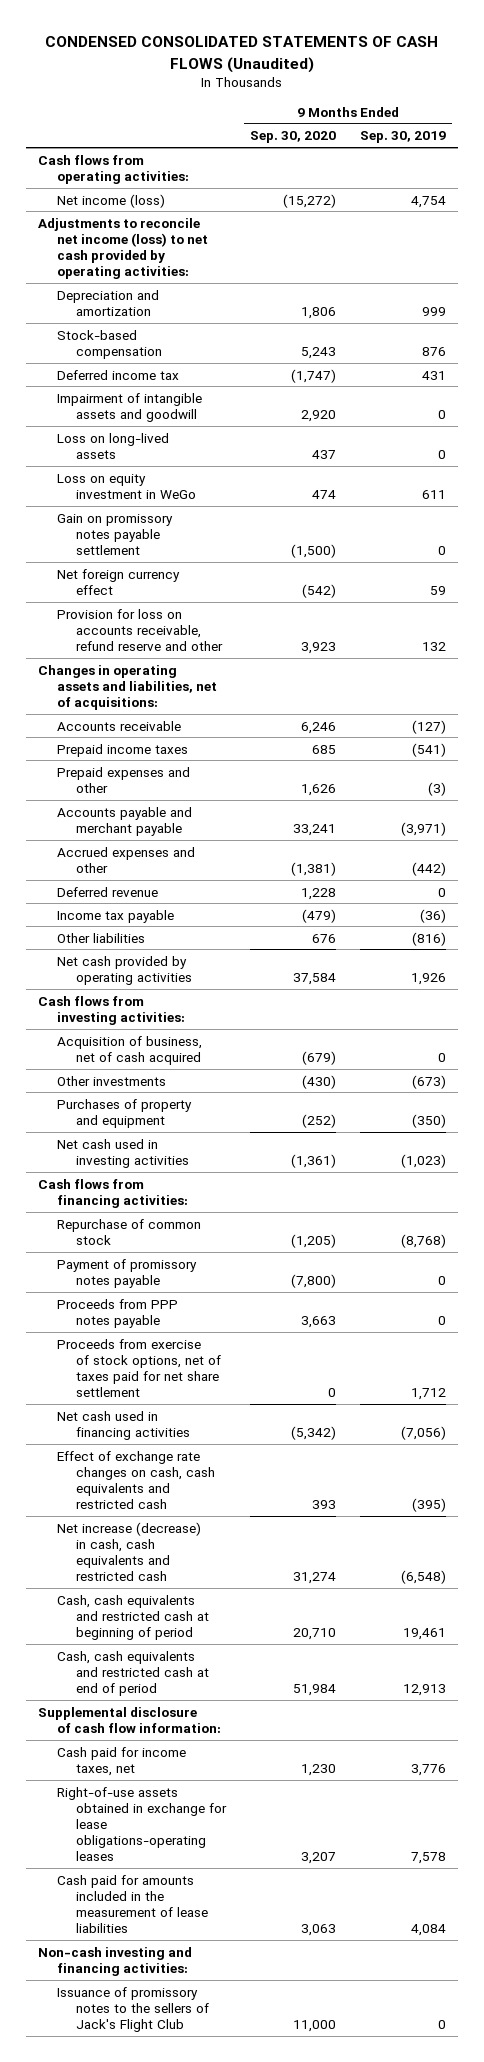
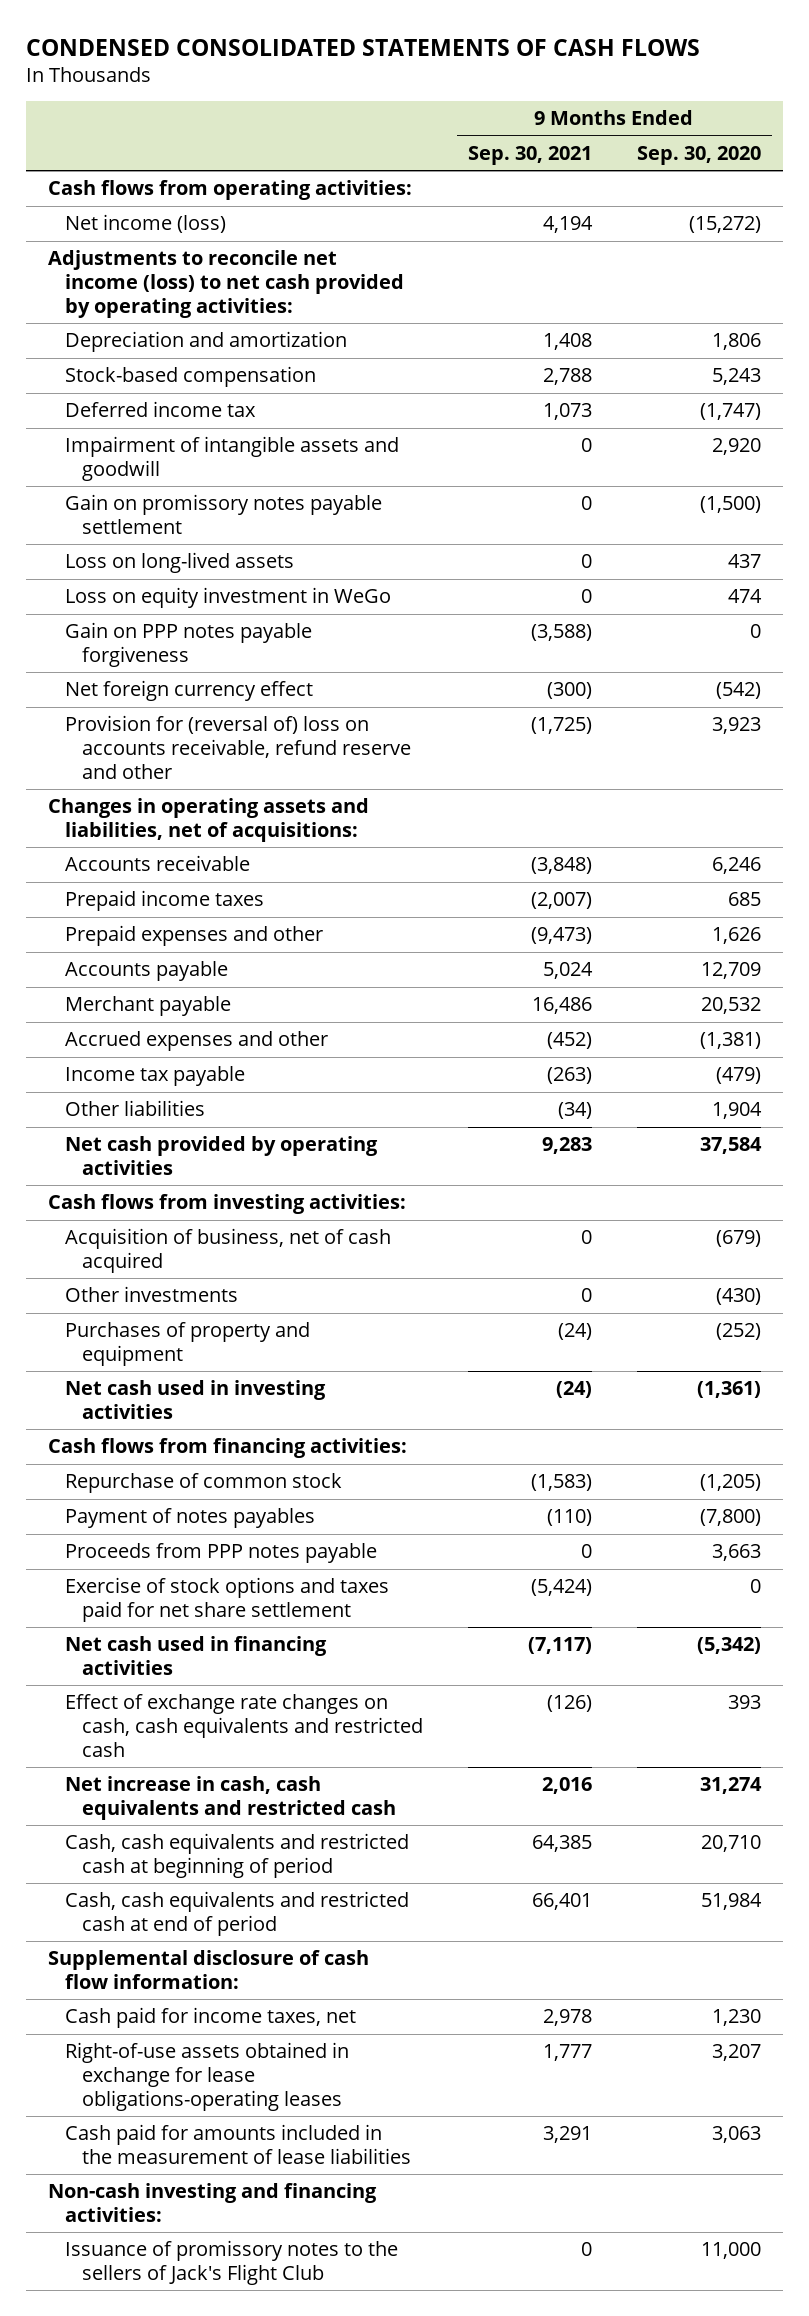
- CONDENSED CONSOLIDATED STATEMENTS OF CASH FLOWS (Unaudited)
+ CONDENSED CONSOLIDATED STATEMENTS OF CASH FLOWS
- | 9 Months Ended Sep. 30, 2020 | 9 Months Ended Sep. 30, 2019
+ | 9 Months Ended Sep. 30, 2021 | 9 Months Ended Sep. 30, 2020
moved up: Gain on promissory notes payable settlement | 0 | (1,500)
+ Gain on PPP notes payable forgiveness | (3,588) | 0
- Provision for loss on accounts receivable, refund reserve and other | 3,923 | 132
+ Provision for (reversal of) loss on accounts receivable, refund reserve and other | (1,725) | 3,923
- Accounts payable and merchant payable | 33,241 | (3,971)
+ Accounts payable | 5,024 | 12,709
+ Merchant payable | 16,486 | 20,532
- Deferred revenue | 1,228 | 0
- Other liabilities | 676 | (816)
+ Other liabilities | (34) | 1,904
- Payment of promissory notes payable | (7,800) | 0
+ Payment of notes payables | (110) | (7,800)
- Proceeds from exercise of stock options, net of taxes paid for net share settlement | 0 | 1,712
+ Exercise of stock options and taxes paid for net share settlement | (5,424) | 0
- Net increase (decrease) in cash, cash equivalents and restricted cash | 31,274 | (6,548)
+ Net increase in cash, cash equivalents and restricted cash | 2,016 | 31,274

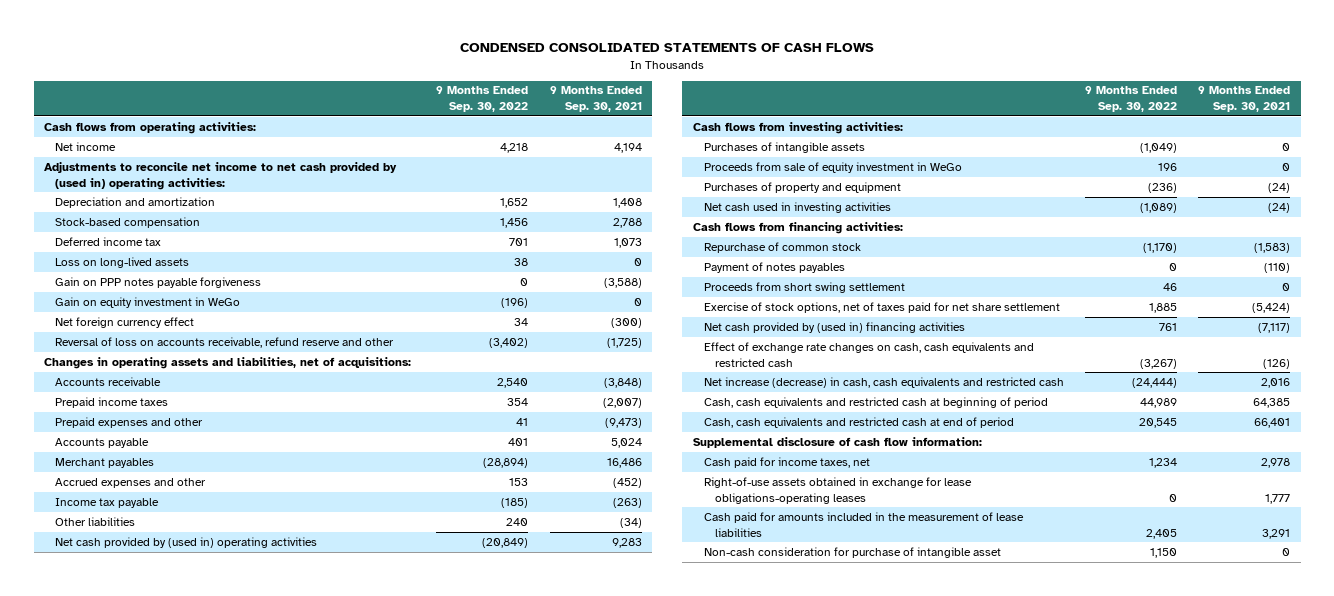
- | 9 Months Ended Sep. 30, 2021 | 9 Months Ended Sep. 30, 2020
+ | 9 Months Ended Sep. 30, 2022 | 9 Months Ended Sep. 30, 2021
- Net income (loss) | 4,194 | (15,272)
- Adjustments to reconcile net income (loss) to net cash provided by operating activities:
+ Net income | 4,218 | 4,194
+ Adjustments to reconcile net income to net cash provided by (used in) operating activities:
- Impairment of intangible assets and goodwill | 0 | 2,920
- Gain on promissory notes payable settlement | 0 | (1,500)
- Loss on equity investment in WeGo | 0 | 474
+ Gain on equity investment in WeGo | (196) | 0
- Provision for (reversal of) loss on accounts receivable, refund reserve and other | (1,725) | 3,923
+ Reversal of loss on accounts receivable, refund reserve and other | (3,402) | (1,725)
- Merchant payable | 16,486 | 20,532
+ Merchant payables | (28,894) | 16,486
- Net cash provided by operating activities | 9,283 | 37,584
+ Net cash provided by (used in) operating activities | (20,849) | 9,283
- Acquisition of business, net of cash acquired | 0 | (679)
- Other investments | 0 | (430)
+ Purchases of intangible assets | (1,049) | 0
+ Proceeds from sale of equity investment in WeGo | 196 | 0
- Proceeds from PPP notes payable | 0 | 3,663
- Exercise of stock options and taxes paid for net share settlement | (5,424) | 0
- Net cash used in financing activities | (7,117) | (5,342)
+ Proceeds from short swing settlement | 46 | 0
+ Exercise of stock options, net of taxes paid for net share settlement | 1,885 | (5,424)
+ Net cash provided by (used in) financing activities | 761 | (7,117)
- Net increase in cash, cash equivalents and restricted cash | 2,016 | 31,274
+ Net increase (decrease) in cash, cash equivalents and restricted cash | (24,444) | 2,016
- Non-cash investing and financing activities:
- Issuance of promissory notes to the sellers of Jack's Flight Club | 0 | 11,000
+ Non-cash consideration for purchase of intangible asset | 1,150 | 0

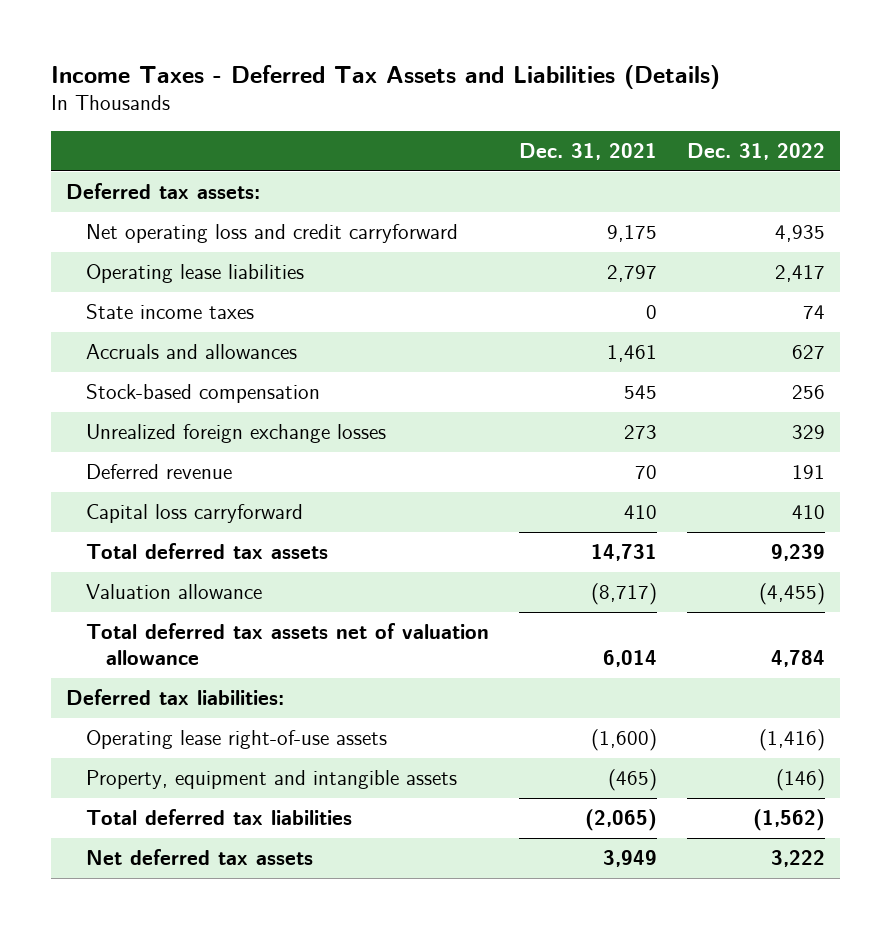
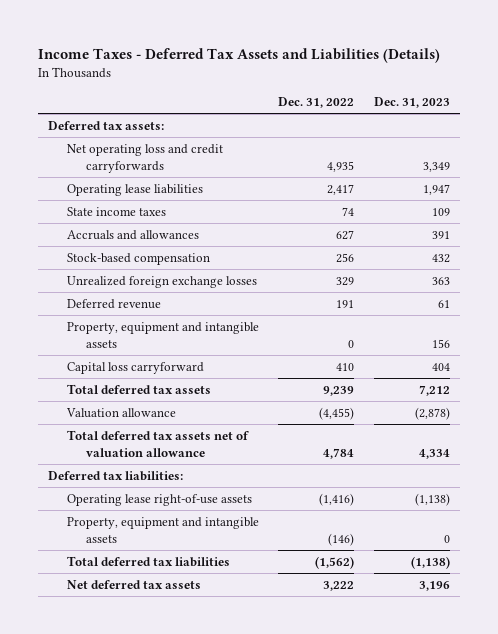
- | Dec. 31, 2021 | Dec. 31, 2022
+ | Dec. 31, 2022 | Dec. 31, 2023
- Net operating loss and credit carryforward | 9,175 | 4,935
+ Net operating loss and credit carryforwards | 4,935 | 3,349
+ Property, equipment and intangible assets | 0 | 156

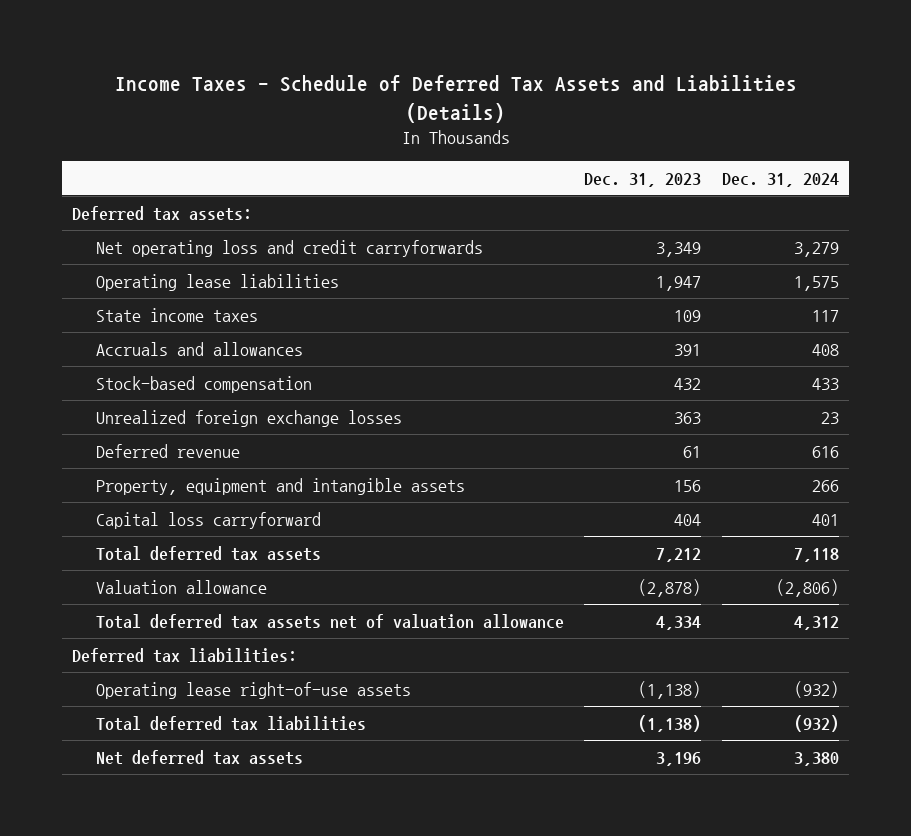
- Income Taxes - Deferred Tax Assets and Liabilities (Details)
+ Income Taxes - Schedule of Deferred Tax Assets and Liabilities (Details)
- | Dec. 31, 2022 | Dec. 31, 2023
+ | Dec. 31, 2023 | Dec. 31, 2024
- Property, equipment and intangible assets | (146) | 0

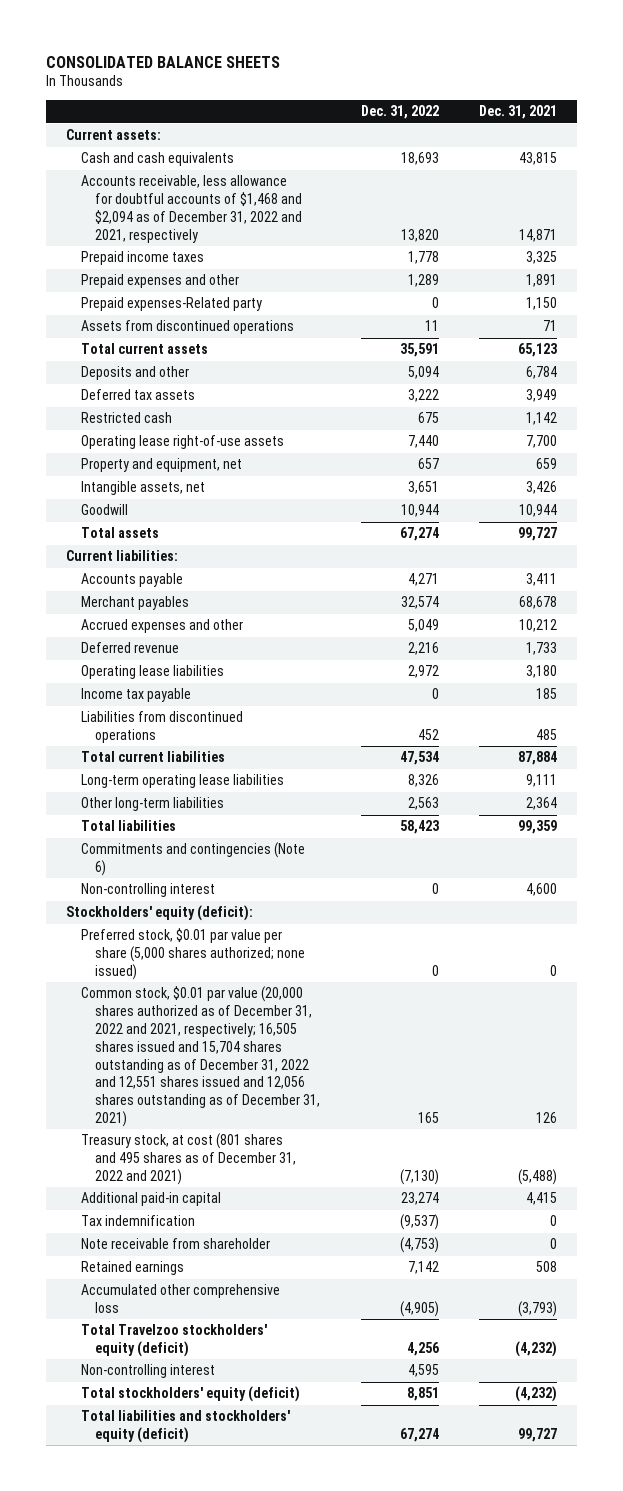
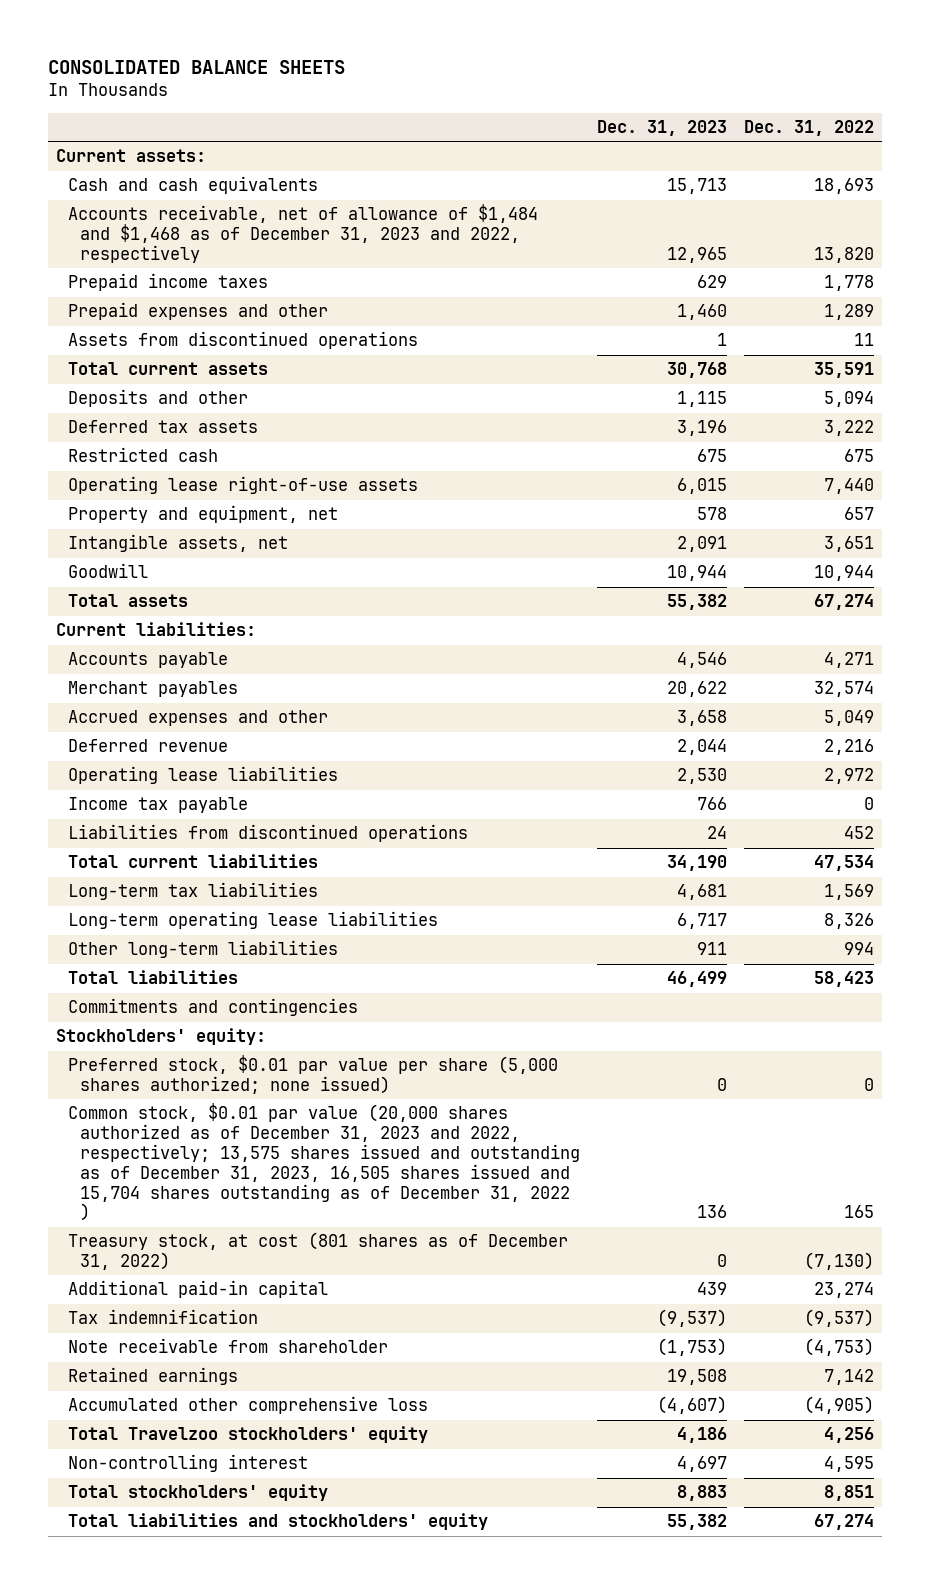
- | Dec. 31, 2022 | Dec. 31, 2021
+ | Dec. 31, 2023 | Dec. 31, 2022
- Accounts receivable, less allowance for doubtful accounts of $1,468 and $2,094 as of December 31, 2022 and 2021, respectively | 13,820 | 14,871
+ Accounts receivable, net of allowance of $1,484 and $1,468 as of December 31, 2023 and 2022, respectively | 12,965 | 13,820
- Prepaid expenses-Related party | 0 | 1,150
+ Long-term tax liabilities | 4,681 | 1,569
- Other long-term liabilities | 2,563 | 2,364
+ Other long-term liabilities | 911 | 994
- Commitments and contingencies (Note 6)
- Non-controlling interest | 0 | 4,600
- Stockholders' equity (deficit):
+ Commitments and contingencies
+ Stockholders' equity:
- Common stock, $0.01 par value (20,000 shares authorized as of December 31, 2022 and 2021, respectively; 16,505 shares issued and 15,704 shares outstanding as of December 31, 2022 and 12,551 shares issued and 12,056 shares outstanding as of December 31, 2021) | 165 | 126
- Treasury stock, at cost (801 shares and 495 shares as of December 31, 2022 and 2021) | (7,130) | (5,488)
+ Common stock, $0.01 par value (20,000 shares authorized as of December 31, 2023 and 2022, respectively; 13,575 shares issued and outstanding as of December 31, 2023, 16,505 shares issued and 15,704 shares outstanding as of December 31, 2022 ) | 136 | 165
+ Treasury stock, at cost (801 shares as of December 31, 2022) | 0 | (7,130)
- Total Travelzoo stockholders' equity (deficit) | 4,256 | (4,232)
+ Total Travelzoo stockholders' equity | 4,186 | 4,256
- Total stockholders' equity (deficit) | 8,851 | (4,232)
- Total liabilities and stockholders' equity (deficit) | 67,274 | 99,727
+ Total stockholders' equity | 8,883 | 8,851
+ Total liabilities and stockholders' equity | 55,382 | 67,274

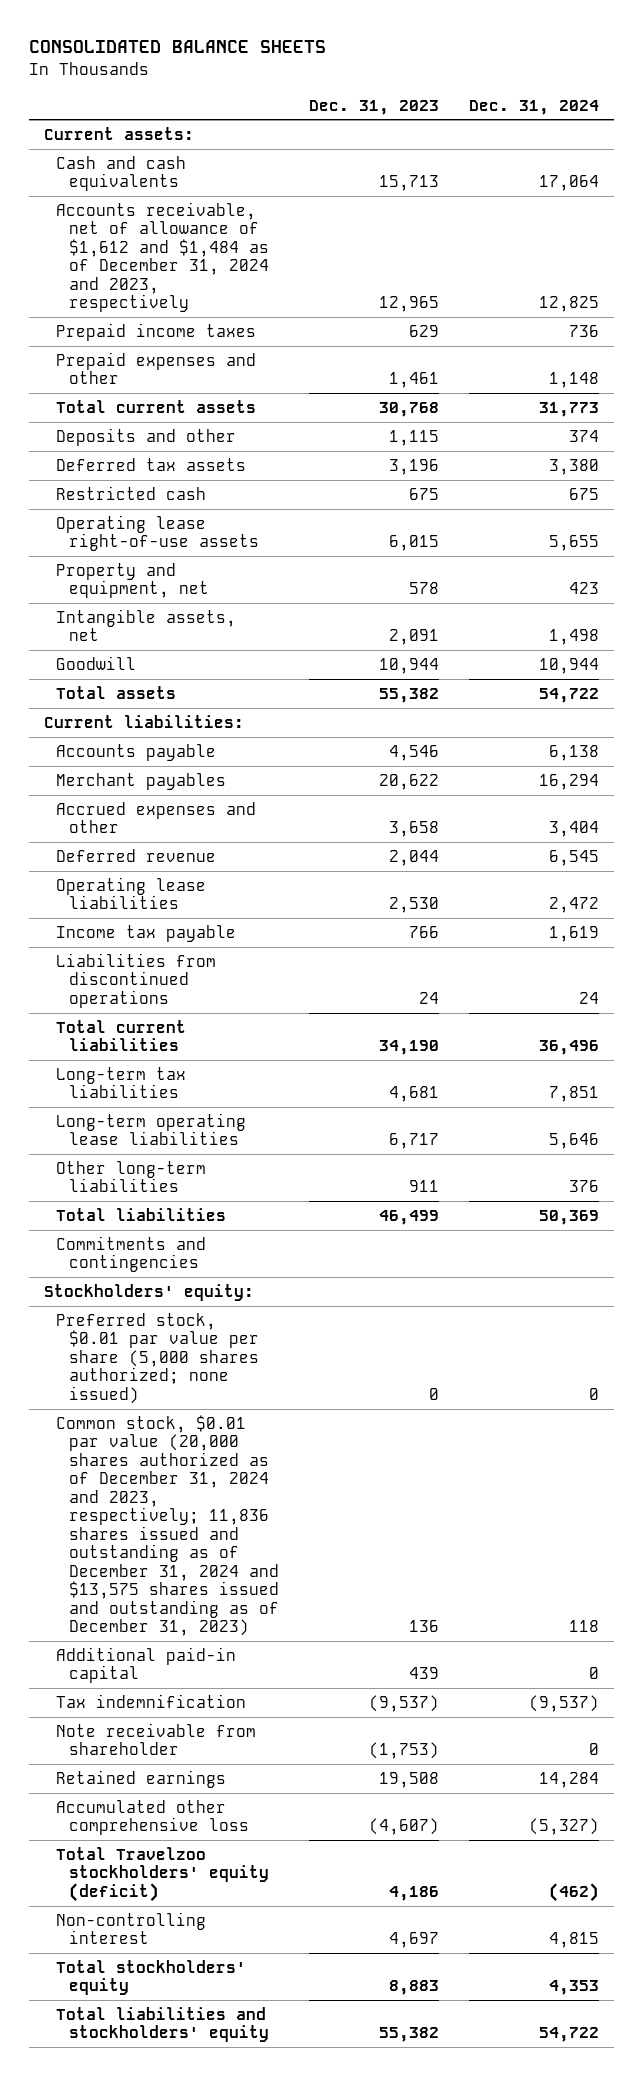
- | Dec. 31, 2023 | Dec. 31, 2022
+ | Dec. 31, 2023 | Dec. 31, 2024
- Accounts receivable, net of allowance of $1,484 and $1,468 as of December 31, 2023 and 2022, respectively | 12,965 | 13,820
+ Accounts receivable, net of allowance of $1,612 and $1,484 as of December 31, 2024 and 2023, respectively | 12,965 | 12,825
- Prepaid expenses and other | 1,460 | 1,289
- Assets from discontinued operations | 1 | 11
+ Prepaid expenses and other | 1,461 | 1,148
- Common stock, $0.01 par value (20,000 shares authorized as of December 31, 2023 and 2022, respectively; 13,575 shares issued and outstanding as of December 31, 2023, 16,505 shares issued and 15,704 shares outstanding as of December 31, 2022 ) | 136 | 165
- Treasury stock, at cost (801 shares as of December 31, 2022) | 0 | (7,130)
+ Common stock, $0.01 par value (20,000 shares authorized as of December 31, 2024 and 2023, respectively; 11,836 shares issued and outstanding as of December 31, 2024 and $13,575 shares issued and outstanding as of December 31, 2023) | 136 | 118
- Total Travelzoo stockholders' equity | 4,186 | 4,256
+ Total Travelzoo stockholders' equity (deficit) | 4,186 | (462)

